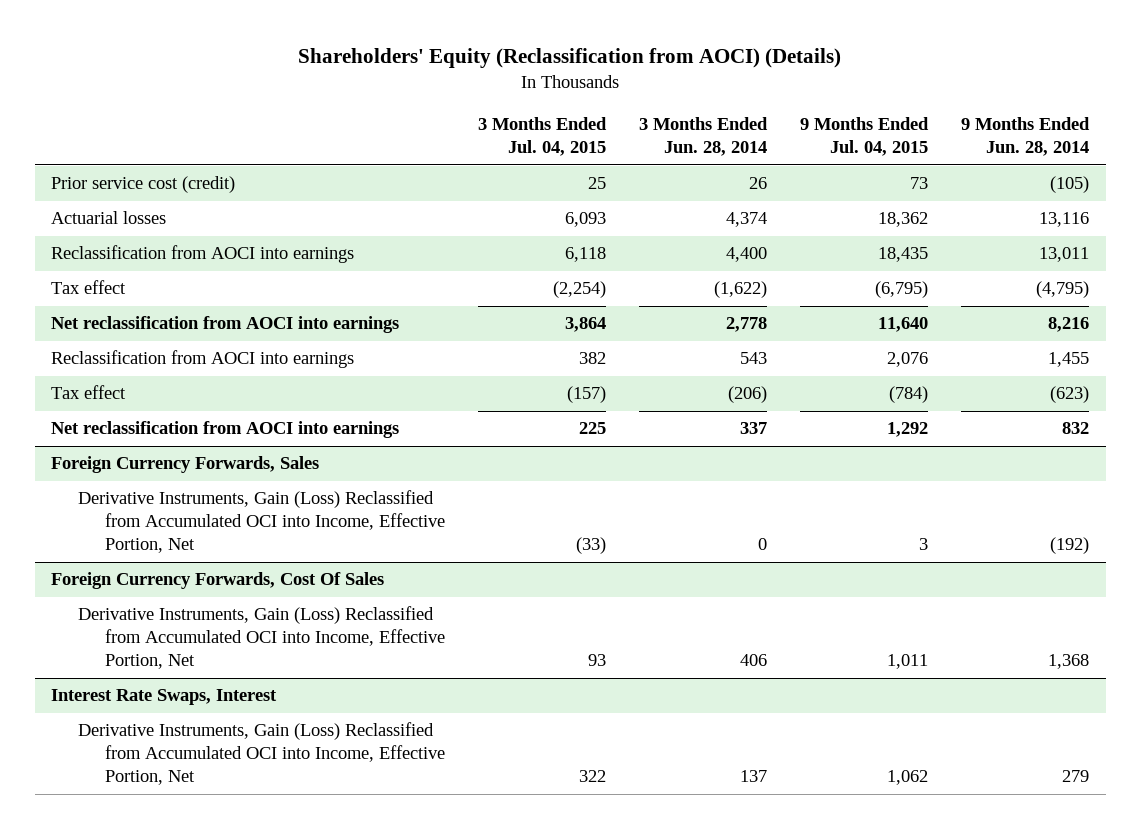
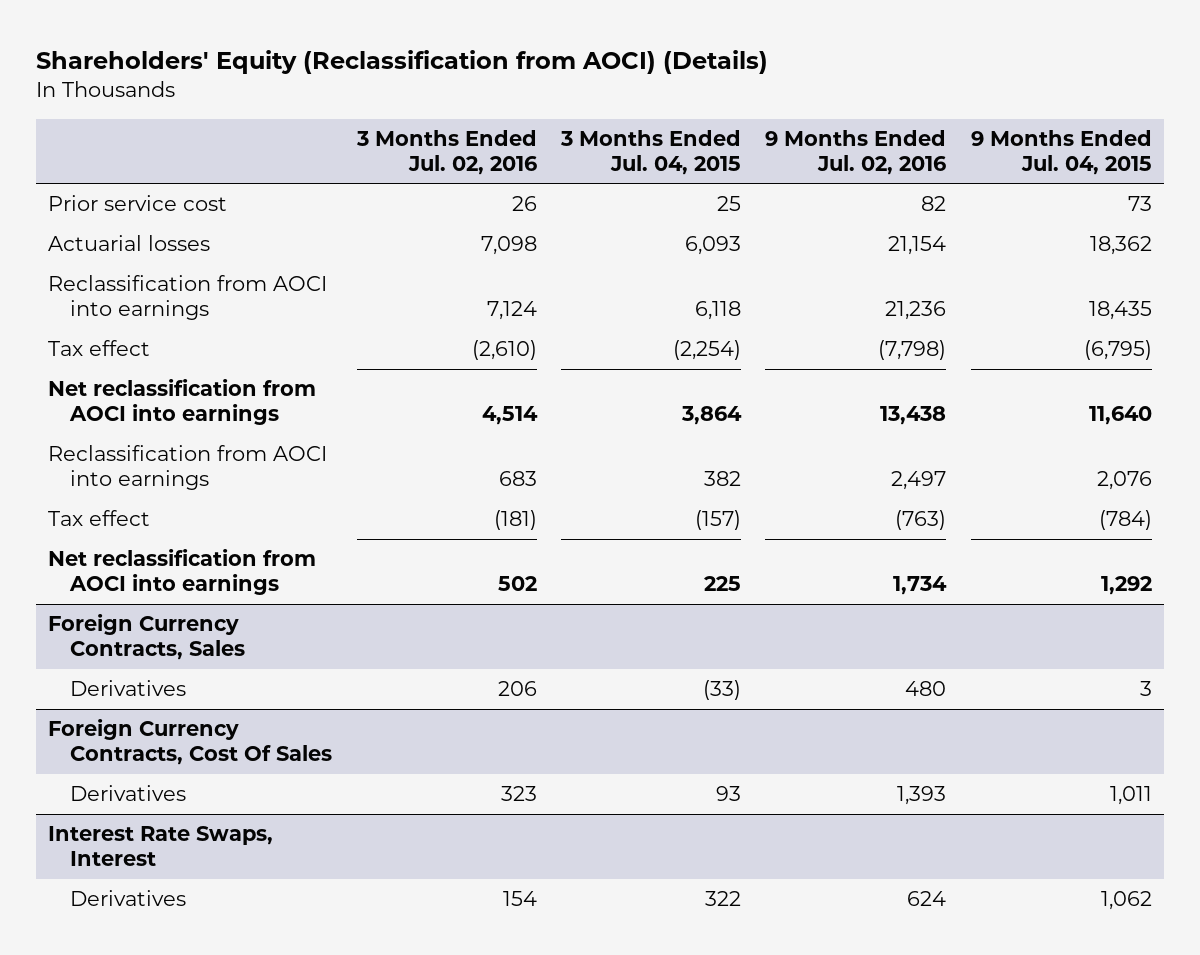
- | 3 Months Ended Jul. 04, 2015 | 3 Months Ended Jun. 28, 2014 | 9 Months Ended Jul. 04, 2015 | 9 Months Ended Jun. 28, 2014
+ | 3 Months Ended Jul. 02, 2016 | 3 Months Ended Jul. 04, 2015 | 9 Months Ended Jul. 02, 2016 | 9 Months Ended Jul. 04, 2015
- Prior service cost (credit) | 25 | 26 | 73 | (105)
+ Prior service cost | 26 | 25 | 82 | 73
- Foreign Currency Forwards, Sales
- Derivative Instruments, Gain (Loss) Reclassified from Accumulated OCI into Income, Effective Portion, Net | (33) | 0 | 3 | (192)
- Foreign Currency Forwards, Cost Of Sales
- Derivative Instruments, Gain (Loss) Reclassified from Accumulated OCI into Income, Effective Portion, Net | 93 | 406 | 1,011 | 1,368
+ Foreign Currency Contracts, Sales
+ Derivatives | 206 | (33) | 480 | 3
+ Foreign Currency Contracts, Cost Of Sales
+ Derivatives | 323 | 93 | 1,393 | 1,011
@ Interest Rate Swaps, Interest
- Derivative Instruments, Gain (Loss) Reclassified from Accumulated OCI into Income, Effective Portion, Net | 322 | 137 | 1,062 | 279
+ Derivatives | 154 | 322 | 624 | 1,062

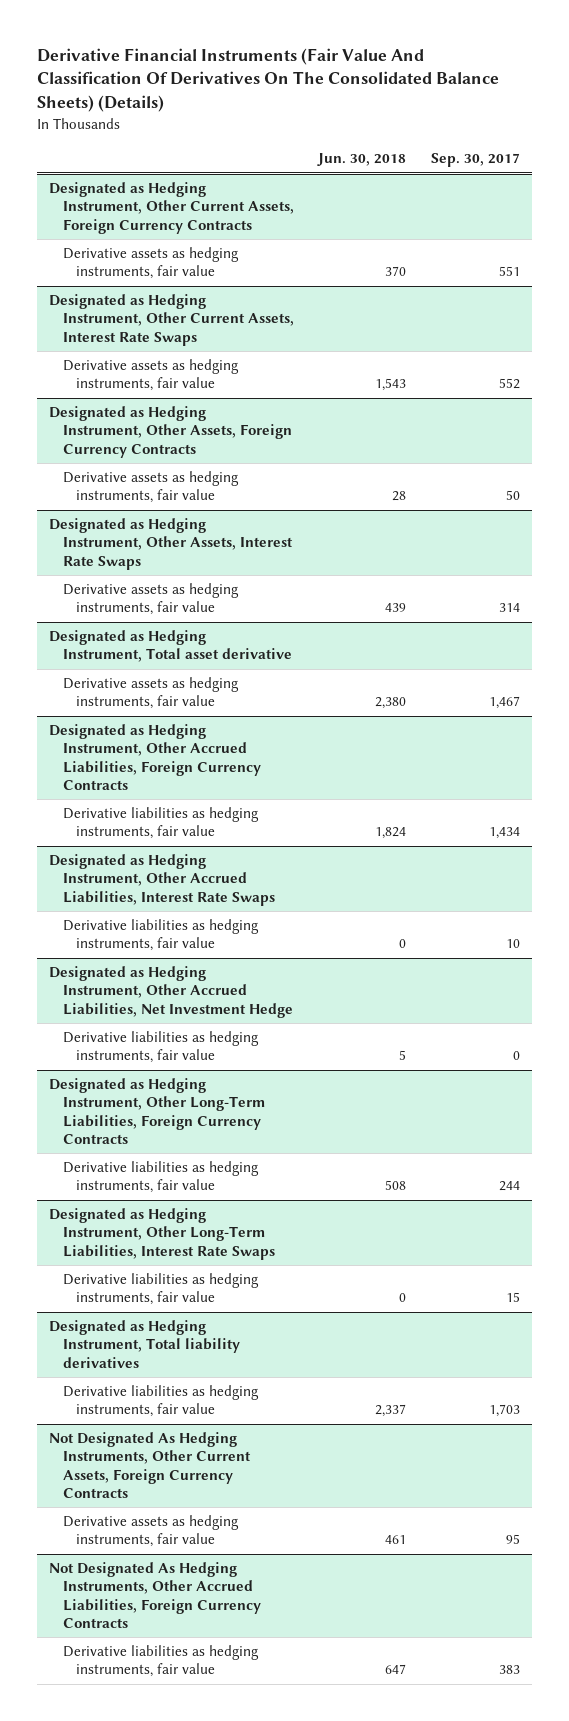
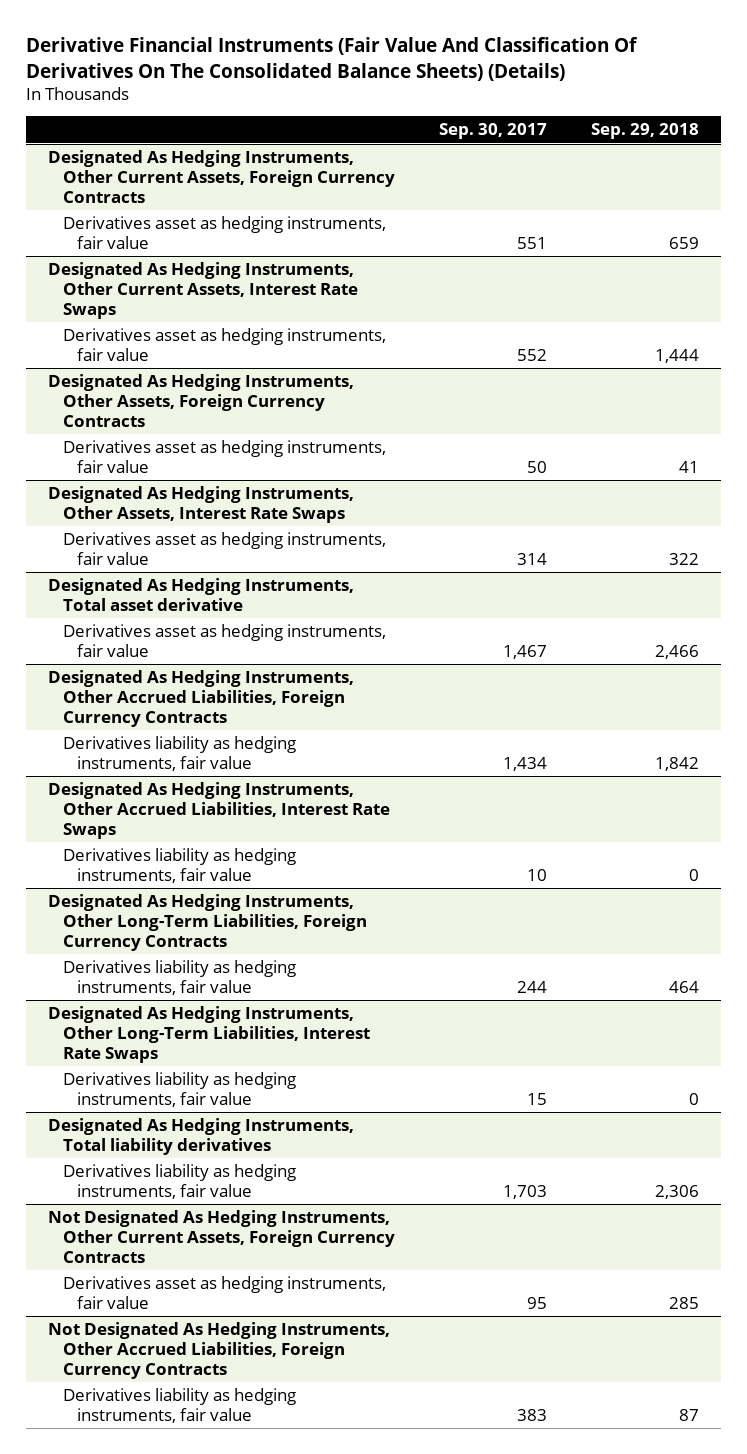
- | Jun. 30, 2018 | Sep. 30, 2017
+ | Sep. 30, 2017 | Sep. 29, 2018
- Designated as Hedging Instrument, Other Current Assets, Foreign Currency Contracts
- Derivative assets as hedging instruments, fair value | 370 | 551
- Designated as Hedging Instrument, Other Current Assets, Interest Rate Swaps
- Derivative assets as hedging instruments, fair value | 1,543 | 552
- Designated as Hedging Instrument, Other Assets, Foreign Currency Contracts
- Derivative assets as hedging instruments, fair value | 28 | 50
- Designated as Hedging Instrument, Other Assets, Interest Rate Swaps
- Derivative assets as hedging instruments, fair value | 439 | 314
- Designated as Hedging Instrument, Total asset derivative
- Derivative assets as hedging instruments, fair value | 2,380 | 1,467
- Designated as Hedging Instrument, Other Accrued Liabilities, Foreign Currency Contracts
- Derivative liabilities as hedging instruments, fair value | 1,824 | 1,434
- Designated as Hedging Instrument, Other Accrued Liabilities, Interest Rate Swaps
- Derivative liabilities as hedging instruments, fair value | 0 | 10
- Designated as Hedging Instrument, Other Accrued Liabilities, Net Investment Hedge
- Derivative liabilities as hedging instruments, fair value | 5 | 0
- Designated as Hedging Instrument, Other Long-Term Liabilities, Foreign Currency Contracts
- Derivative liabilities as hedging instruments, fair value | 508 | 244
- Designated as Hedging Instrument, Other Long-Term Liabilities, Interest Rate Swaps
- Derivative liabilities as hedging instruments, fair value | 0 | 15
- Designated as Hedging Instrument, Total liability derivatives
- Derivative liabilities as hedging instruments, fair value | 2,337 | 1,703
+ Designated As Hedging Instruments, Other Current Assets, Foreign Currency Contracts
+ Derivatives asset as hedging instruments, fair value | 551 | 659
+ Designated As Hedging Instruments, Other Current Assets, Interest Rate Swaps
+ Derivatives asset as hedging instruments, fair value | 552 | 1,444
+ Designated As Hedging Instruments, Other Assets, Foreign Currency Contracts
+ Derivatives asset as hedging instruments, fair value | 50 | 41
+ Designated As Hedging Instruments, Other Assets, Interest Rate Swaps
+ Derivatives asset as hedging instruments, fair value | 314 | 322
+ Designated As Hedging Instruments, Total asset derivative
+ Derivatives asset as hedging instruments, fair value | 1,467 | 2,466
+ Designated As Hedging Instruments, Other Accrued Liabilities, Foreign Currency Contracts
+ Derivatives liability as hedging instruments, fair value | 1,434 | 1,842
+ Designated As Hedging Instruments, Other Accrued Liabilities, Interest Rate Swaps
+ Derivatives liability as hedging instruments, fair value | 10 | 0
+ Designated As Hedging Instruments, Other Long-Term Liabilities, Foreign Currency Contracts
+ Derivatives liability as hedging instruments, fair value | 244 | 464
+ Designated As Hedging Instruments, Other Long-Term Liabilities, Interest Rate Swaps
+ Derivatives liability as hedging instruments, fair value | 15 | 0
+ Designated As Hedging Instruments, Total liability derivatives
+ Derivatives liability as hedging instruments, fair value | 1,703 | 2,306
@ Not Designated As Hedging Instruments, Other Current Assets, Foreign Currency Contracts
- Derivative assets as hedging instruments, fair value | 461 | 95
+ Derivatives asset as hedging instruments, fair value | 95 | 285
@ Not Designated As Hedging Instruments, Other Accrued Liabilities, Foreign Currency Contracts
- Derivative liabilities as hedging instruments, fair value | 647 | 383
+ Derivatives liability as hedging instruments, fair value | 383 | 87

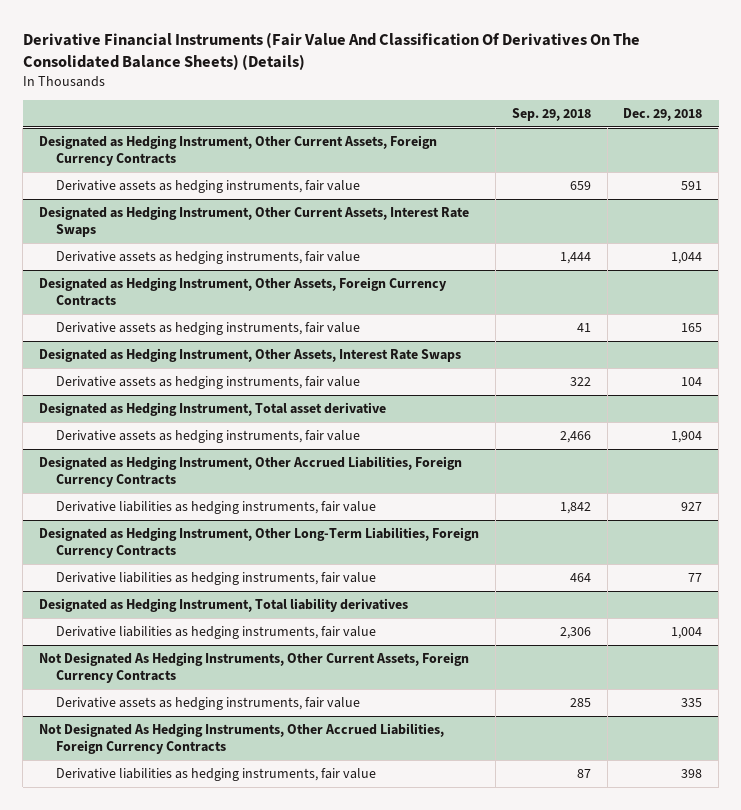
- | Sep. 30, 2017 | Sep. 29, 2018
+ | Sep. 29, 2018 | Dec. 29, 2018
- Designated As Hedging Instruments, Other Current Assets, Foreign Currency Contracts
- Derivatives asset as hedging instruments, fair value | 551 | 659
- Designated As Hedging Instruments, Other Current Assets, Interest Rate Swaps
- Derivatives asset as hedging instruments, fair value | 552 | 1,444
- Designated As Hedging Instruments, Other Assets, Foreign Currency Contracts
- Derivatives asset as hedging instruments, fair value | 50 | 41
- Designated As Hedging Instruments, Other Assets, Interest Rate Swaps
- Derivatives asset as hedging instruments, fair value | 314 | 322
- Designated As Hedging Instruments, Total asset derivative
- Derivatives asset as hedging instruments, fair value | 1,467 | 2,466
- Designated As Hedging Instruments, Other Accrued Liabilities, Foreign Currency Contracts
- Derivatives liability as hedging instruments, fair value | 1,434 | 1,842
- Designated As Hedging Instruments, Other Accrued Liabilities, Interest Rate Swaps
- Derivatives liability as hedging instruments, fair value | 10 | 0
- Designated As Hedging Instruments, Other Long-Term Liabilities, Foreign Currency Contracts
- Derivatives liability as hedging instruments, fair value | 244 | 464
- Designated As Hedging Instruments, Other Long-Term Liabilities, Interest Rate Swaps
- Derivatives liability as hedging instruments, fair value | 15 | 0
- Designated As Hedging Instruments, Total liability derivatives
- Derivatives liability as hedging instruments, fair value | 1,703 | 2,306
+ Designated as Hedging Instrument, Other Current Assets, Foreign Currency Contracts
+ Derivative assets as hedging instruments, fair value | 659 | 591
+ Designated as Hedging Instrument, Other Current Assets, Interest Rate Swaps
+ Derivative assets as hedging instruments, fair value | 1,444 | 1,044
+ Designated as Hedging Instrument, Other Assets, Foreign Currency Contracts
+ Derivative assets as hedging instruments, fair value | 41 | 165
+ Designated as Hedging Instrument, Other Assets, Interest Rate Swaps
+ Derivative assets as hedging instruments, fair value | 322 | 104
+ Designated as Hedging Instrument, Total asset derivative
+ Derivative assets as hedging instruments, fair value | 2,466 | 1,904
+ Designated as Hedging Instrument, Other Accrued Liabilities, Foreign Currency Contracts
+ Derivative liabilities as hedging instruments, fair value | 1,842 | 927
+ Designated as Hedging Instrument, Other Long-Term Liabilities, Foreign Currency Contracts
+ Derivative liabilities as hedging instruments, fair value | 464 | 77
+ Designated as Hedging Instrument, Total liability derivatives
+ Derivative liabilities as hedging instruments, fair value | 2,306 | 1,004
@ Not Designated As Hedging Instruments, Other Current Assets, Foreign Currency Contracts
- Derivatives asset as hedging instruments, fair value | 95 | 285
+ Derivative assets as hedging instruments, fair value | 285 | 335
@ Not Designated As Hedging Instruments, Other Accrued Liabilities, Foreign Currency Contracts
- Derivatives liability as hedging instruments, fair value | 383 | 87
+ Derivative liabilities as hedging instruments, fair value | 87 | 398

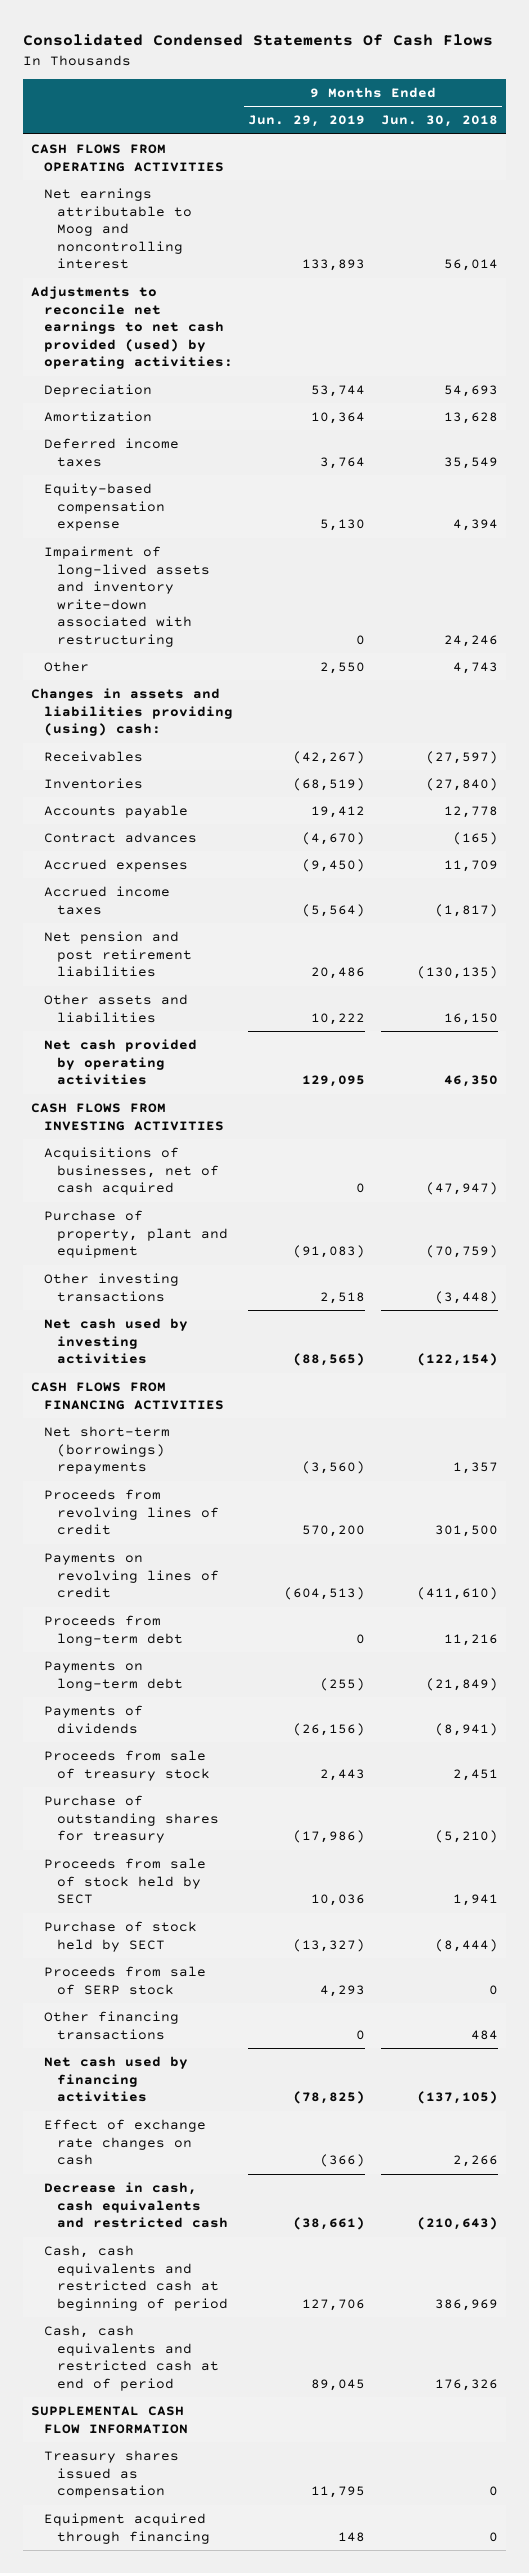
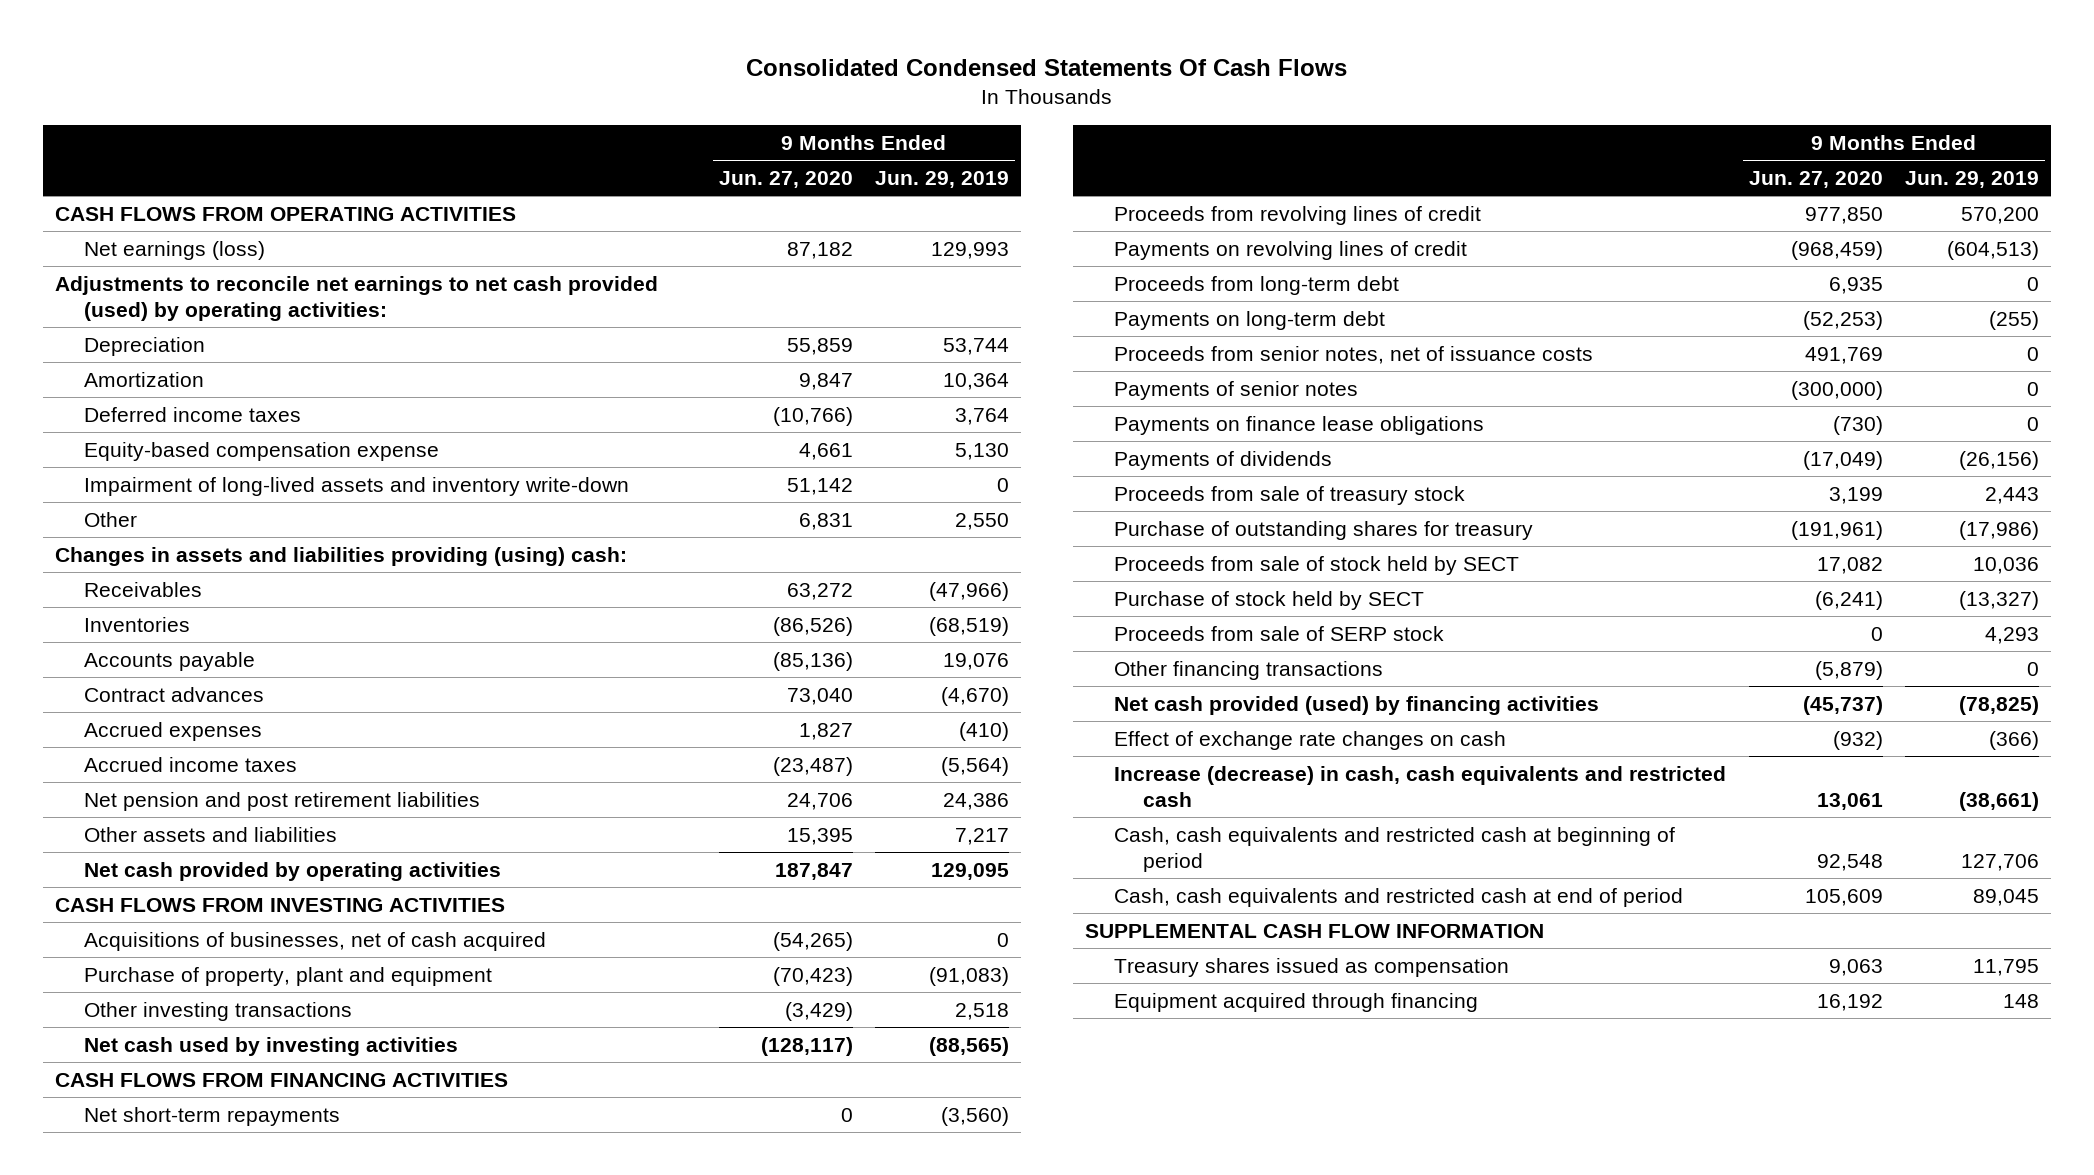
- | 9 Months Ended Jun. 29, 2019 | 9 Months Ended Jun. 30, 2018
+ | 9 Months Ended Jun. 27, 2020 | 9 Months Ended Jun. 29, 2019
- Net earnings attributable to Moog and noncontrolling interest | 133,893 | 56,014
+ Net earnings (loss) | 87,182 | 129,993
- Impairment of long-lived assets and inventory write-down associated with restructuring | 0 | 24,246
+ Impairment of long-lived assets and inventory write-down | 51,142 | 0
- Receivables | (42,267) | (27,597)
+ Receivables | 63,272 | (47,966)
- Accounts payable | 19,412 | 12,778
+ Accounts payable | (85,136) | 19,076
- Accrued expenses | (9,450) | 11,709
+ Accrued expenses | 1,827 | (410)
- Net pension and post retirement liabilities | 20,486 | (130,135)
- Other assets and liabilities | 10,222 | 16,150
+ Net pension and post retirement liabilities | 24,706 | 24,386
+ Other assets and liabilities | 15,395 | 7,217
- Net short-term (borrowings) repayments | (3,560) | 1,357
+ Net short-term repayments | 0 | (3,560)
+ Proceeds from senior notes, net of issuance costs | 491,769 | 0
+ Payments of senior notes | (300,000) | 0
+ Payments on finance lease obligations | (730) | 0
- Net cash used by financing activities | (78,825) | (137,105)
+ Net cash provided (used) by financing activities | (45,737) | (78,825)
- Decrease in cash, cash equivalents and restricted cash | (38,661) | (210,643)
+ Increase (decrease) in cash, cash equivalents and restricted cash | 13,061 | (38,661)

